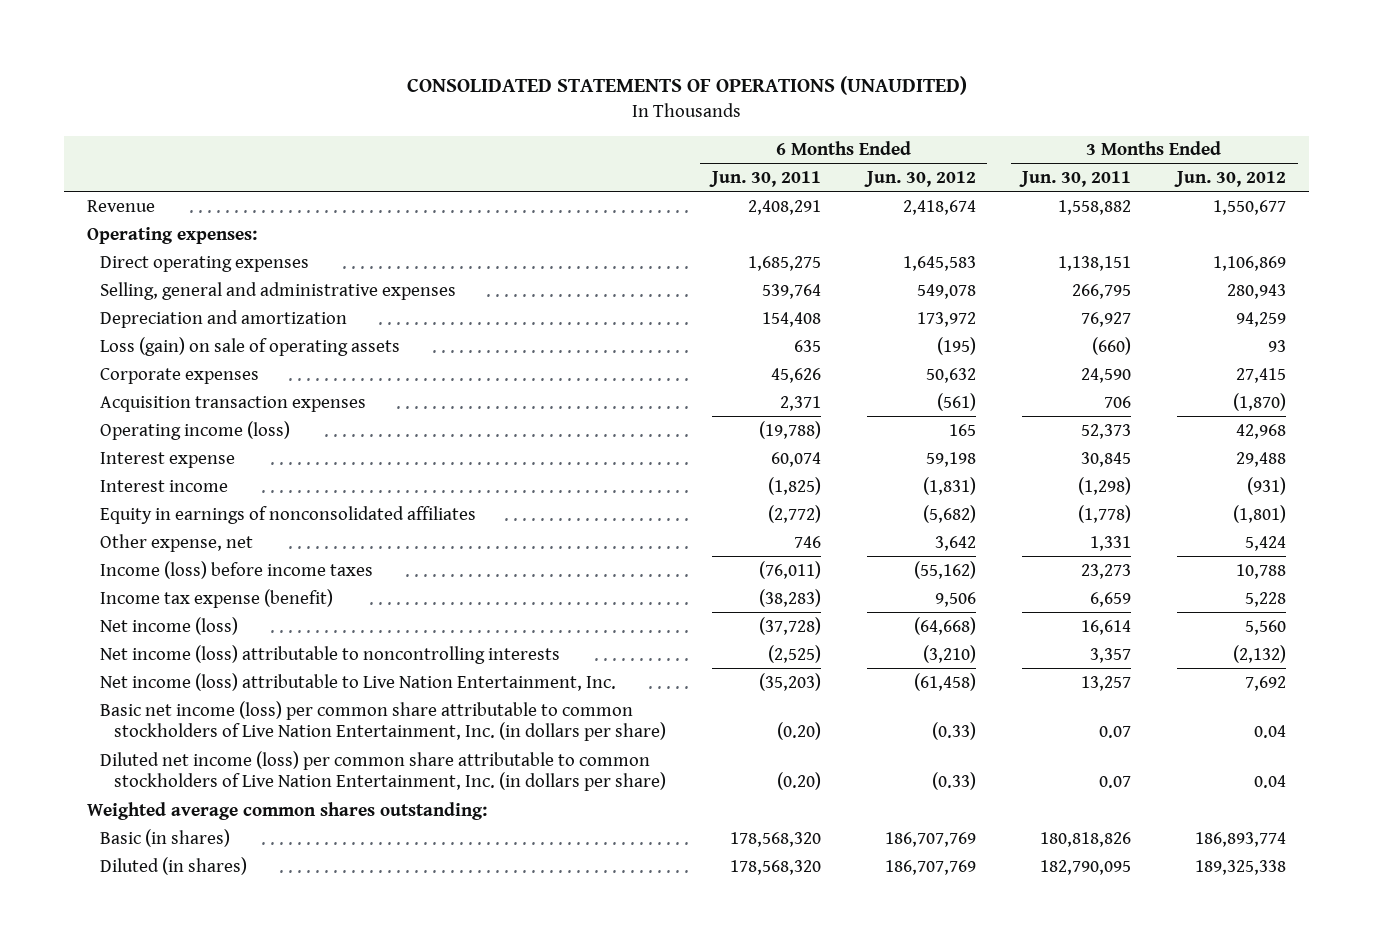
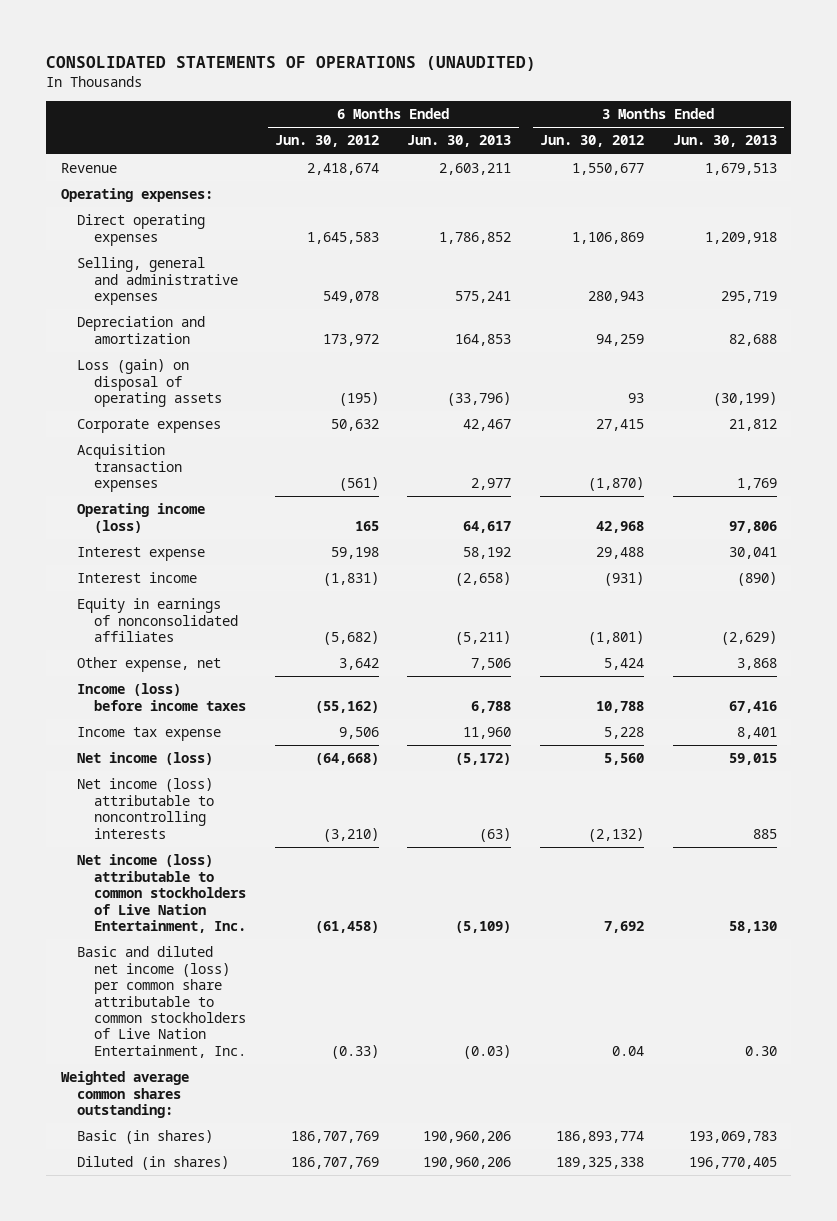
- | 6 Months Ended Jun. 30, 2011 | 6 Months Ended Jun. 30, 2012 | 3 Months Ended Jun. 30, 2011 | 3 Months Ended Jun. 30, 2012
+ | 6 Months Ended Jun. 30, 2012 | 6 Months Ended Jun. 30, 2013 | 3 Months Ended Jun. 30, 2012 | 3 Months Ended Jun. 30, 2013
- Loss (gain) on sale of operating assets | 635 | (195) | (660) | 93
+ Loss (gain) on disposal of operating assets | (195) | (33,796) | 93 | (30,199)
- Income tax expense (benefit) | (38,283) | 9,506 | 6,659 | 5,228
+ Income tax expense | 9,506 | 11,960 | 5,228 | 8,401
- Net income (loss) attributable to Live Nation Entertainment, Inc. | (35,203) | (61,458) | 13,257 | 7,692
- Basic net income (loss) per common share attributable to common stockholders of Live Nation Entertainment, Inc. (in dollars per share) | (0.20) | (0.33) | 0.07 | 0.04
- Diluted net income (loss) per common share attributable to common stockholders of Live Nation Entertainment, Inc. (in dollars per share) | (0.20) | (0.33) | 0.07 | 0.04
+ Net income (loss) attributable to common stockholders of Live Nation Entertainment, Inc. | (61,458) | (5,109) | 7,692 | 58,130
+ Basic and diluted net income (loss) per common share attributable to common stockholders of Live Nation Entertainment, Inc. | (0.33) | (0.03) | 0.04 | 0.30

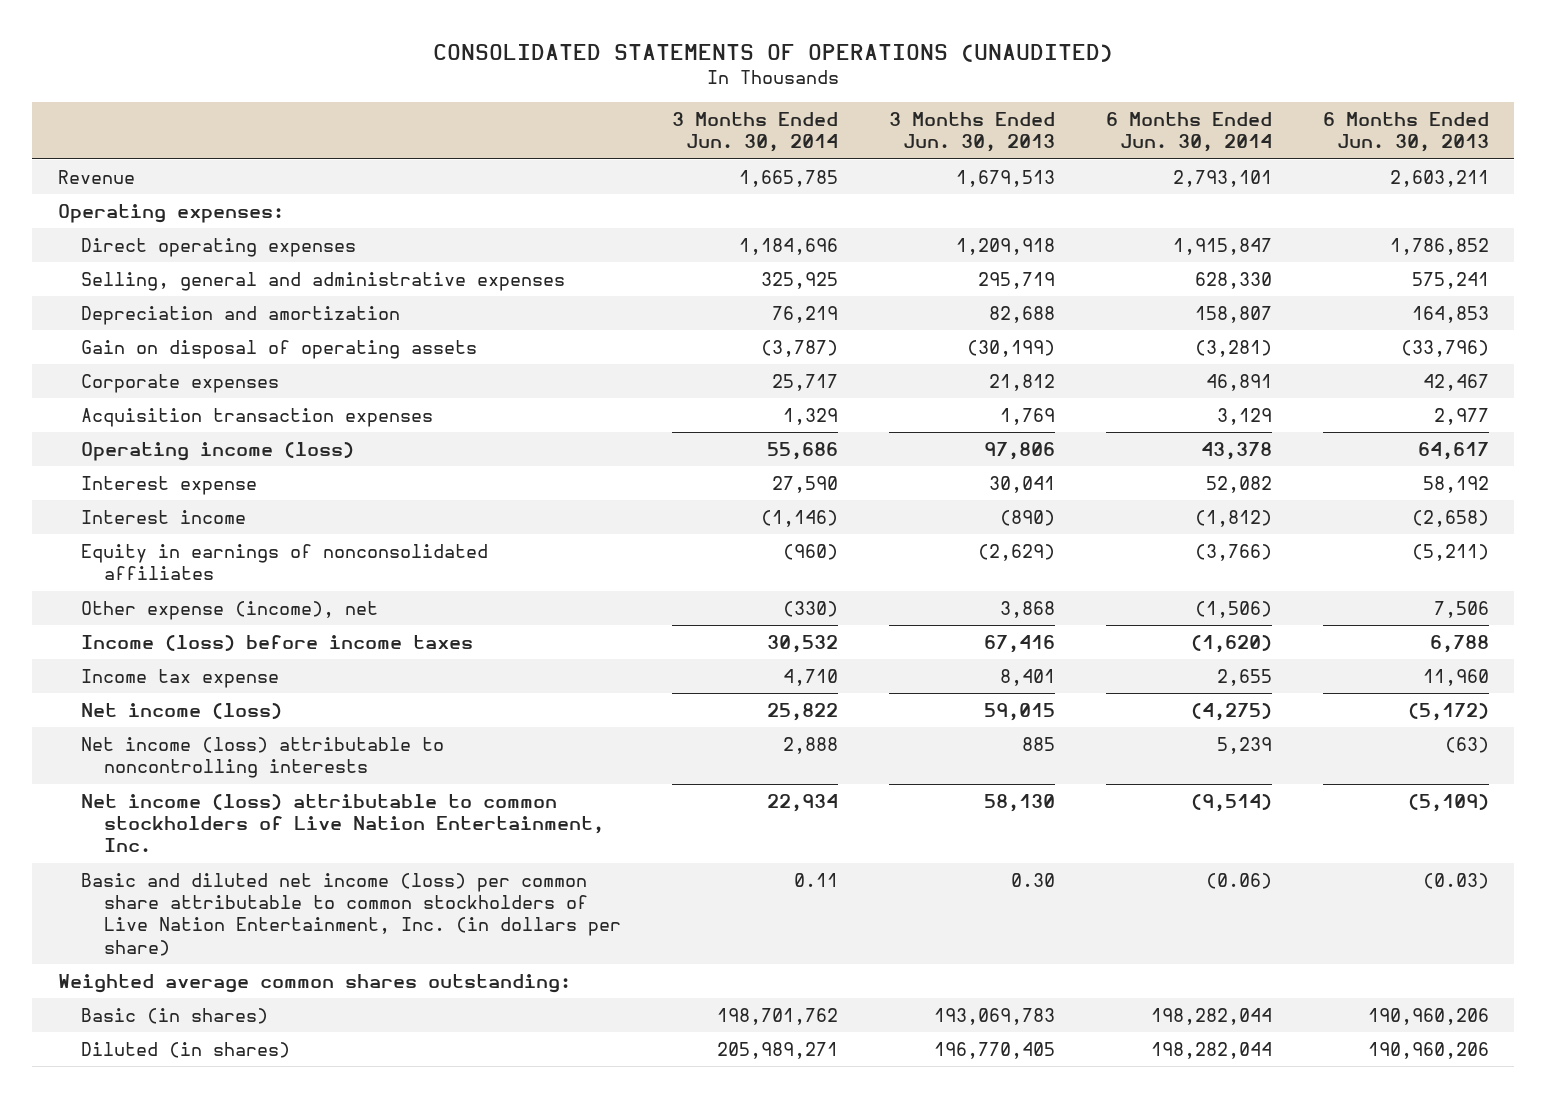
- | 6 Months Ended Jun. 30, 2012 | 6 Months Ended Jun. 30, 2013 | 3 Months Ended Jun. 30, 2012 | 3 Months Ended Jun. 30, 2013
+ | 3 Months Ended Jun. 30, 2014 | 3 Months Ended Jun. 30, 2013 | 6 Months Ended Jun. 30, 2014 | 6 Months Ended Jun. 30, 2013
- Loss (gain) on disposal of operating assets | (195) | (33,796) | 93 | (30,199)
+ Gain on disposal of operating assets | (3,787) | (30,199) | (3,281) | (33,796)
- Other expense, net | 3,642 | 7,506 | 5,424 | 3,868
+ Other expense (income), net | (330) | 3,868 | (1,506) | 7,506
- Basic and diluted net income (loss) per common share attributable to common stockholders of Live Nation Entertainment, Inc. | (0.33) | (0.03) | 0.04 | 0.30
+ Basic and diluted net income (loss) per common share attributable to common stockholders of Live Nation Entertainment, Inc. (in dollars per share) | 0.11 | 0.30 | (0.06) | (0.03)

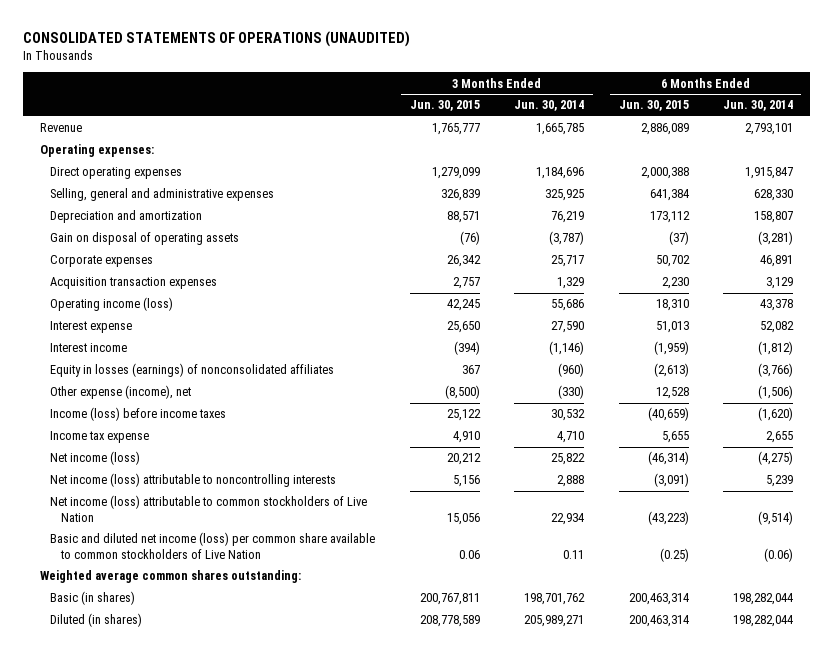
- | 3 Months Ended Jun. 30, 2014 | 3 Months Ended Jun. 30, 2013 | 6 Months Ended Jun. 30, 2014 | 6 Months Ended Jun. 30, 2013
+ | 3 Months Ended Jun. 30, 2015 | 3 Months Ended Jun. 30, 2014 | 6 Months Ended Jun. 30, 2015 | 6 Months Ended Jun. 30, 2014
- Equity in earnings of nonconsolidated affiliates | (960) | (2,629) | (3,766) | (5,211)
+ Equity in losses (earnings) of nonconsolidated affiliates | 367 | (960) | (2,613) | (3,766)
- Net income (loss) attributable to common stockholders of Live Nation Entertainment, Inc. | 22,934 | 58,130 | (9,514) | (5,109)
- Basic and diluted net income (loss) per common share attributable to common stockholders of Live Nation Entertainment, Inc. (in dollars per share) | 0.11 | 0.30 | (0.06) | (0.03)
+ Net income (loss) attributable to common stockholders of Live Nation | 15,056 | 22,934 | (43,223) | (9,514)
+ Basic and diluted net income (loss) per common share available to common stockholders of Live Nation | 0.06 | 0.11 | (0.25) | (0.06)

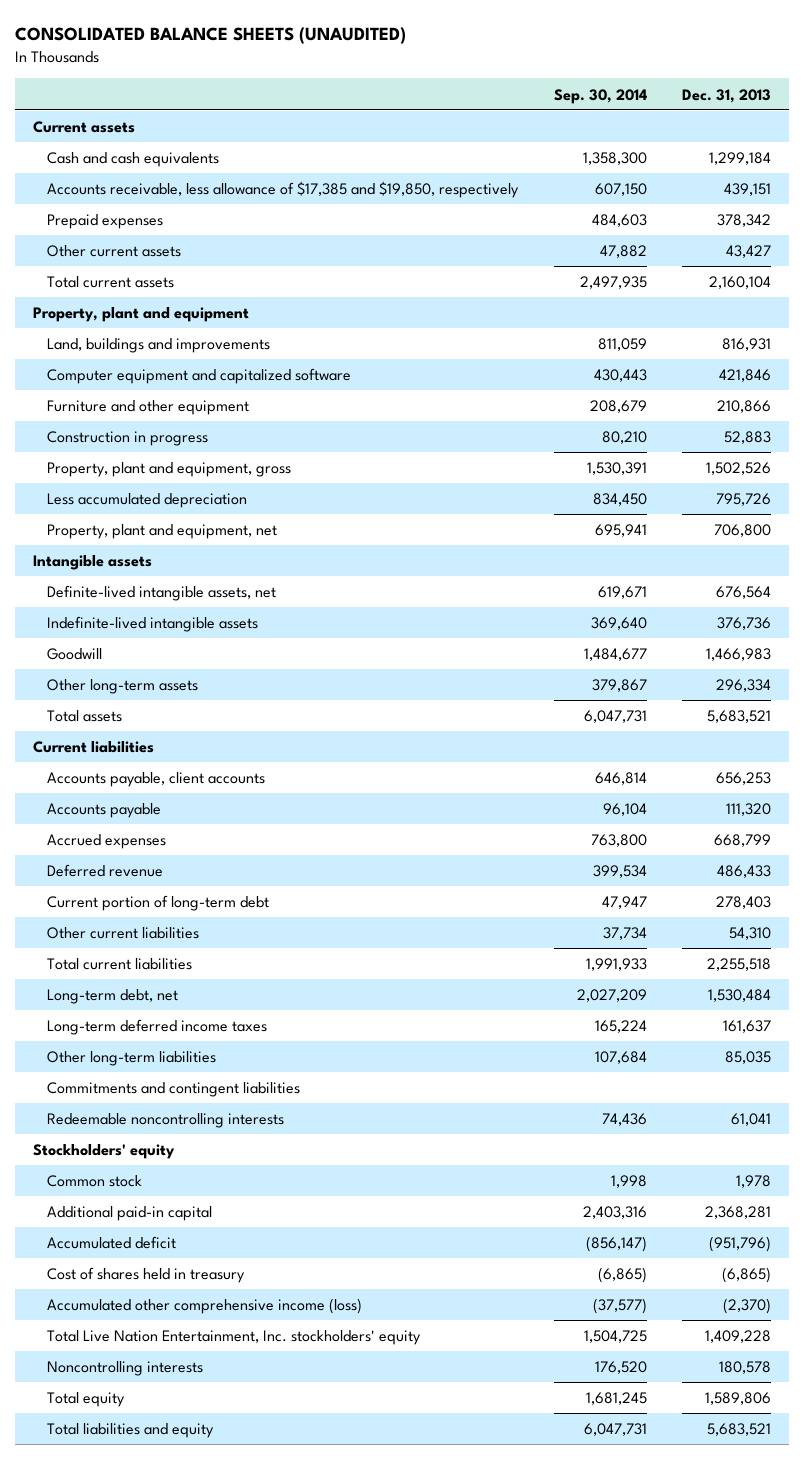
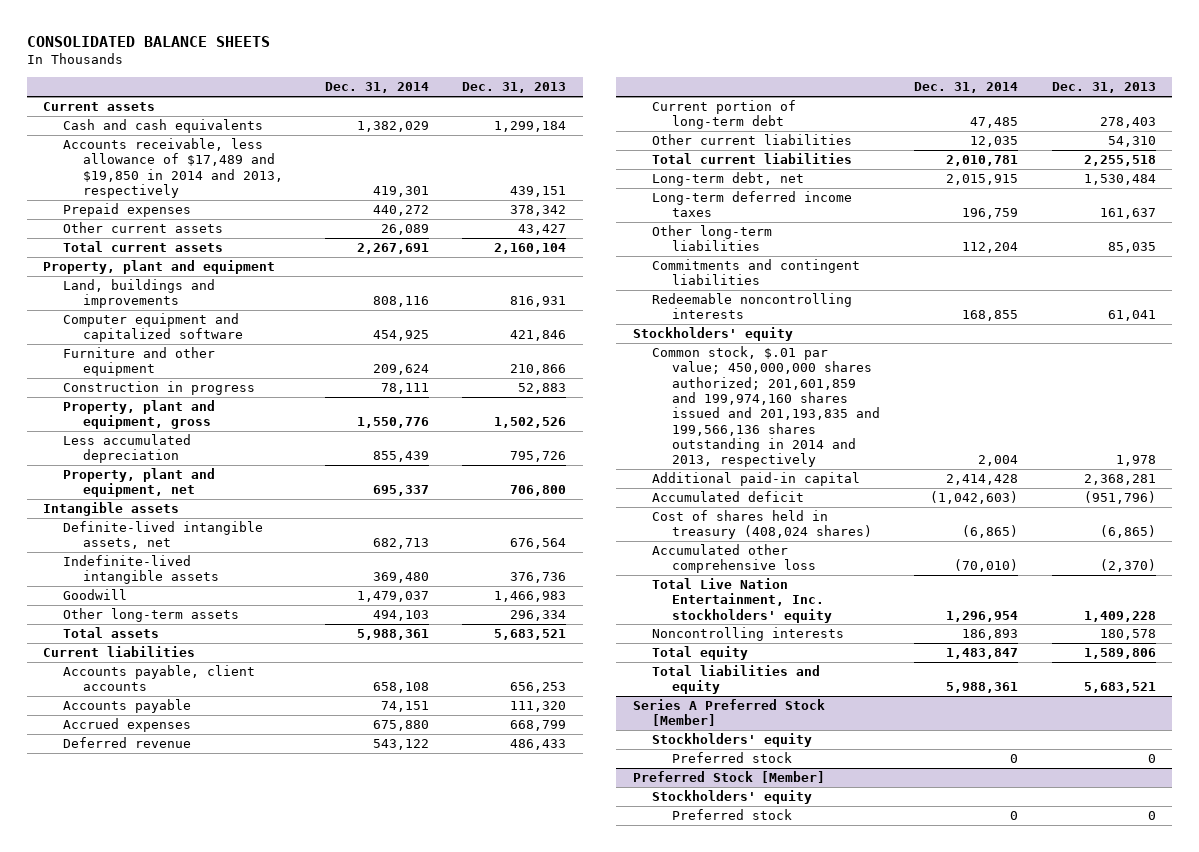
- CONSOLIDATED BALANCE SHEETS (UNAUDITED)
+ CONSOLIDATED BALANCE SHEETS
- | Sep. 30, 2014 | Dec. 31, 2013
+ | Dec. 31, 2014 | Dec. 31, 2013
- Accounts receivable, less allowance of $17,385 and $19,850, respectively | 607,150 | 439,151
+ Accounts receivable, less allowance of $17,489 and $19,850 in 2014 and 2013, respectively | 419,301 | 439,151
- Common stock | 1,998 | 1,978
+ Common stock, $.01 par value; 450,000,000 shares authorized; 201,601,859 and 199,974,160 shares issued and 201,193,835 and 199,566,136 shares outstanding in 2014 and 2013, respectively | 2,004 | 1,978
- Cost of shares held in treasury | (6,865) | (6,865)
- Accumulated other comprehensive income (loss) | (37,577) | (2,370)
+ Cost of shares held in treasury (408,024 shares) | (6,865) | (6,865)
+ Accumulated other comprehensive loss | (70,010) | (2,370)
+ Series A Preferred Stock [Member]
+ Stockholders' equity
+ Preferred stock | 0 | 0
+ Preferred Stock [Member]
+ Stockholders' equity
+ Preferred stock | 0 | 0

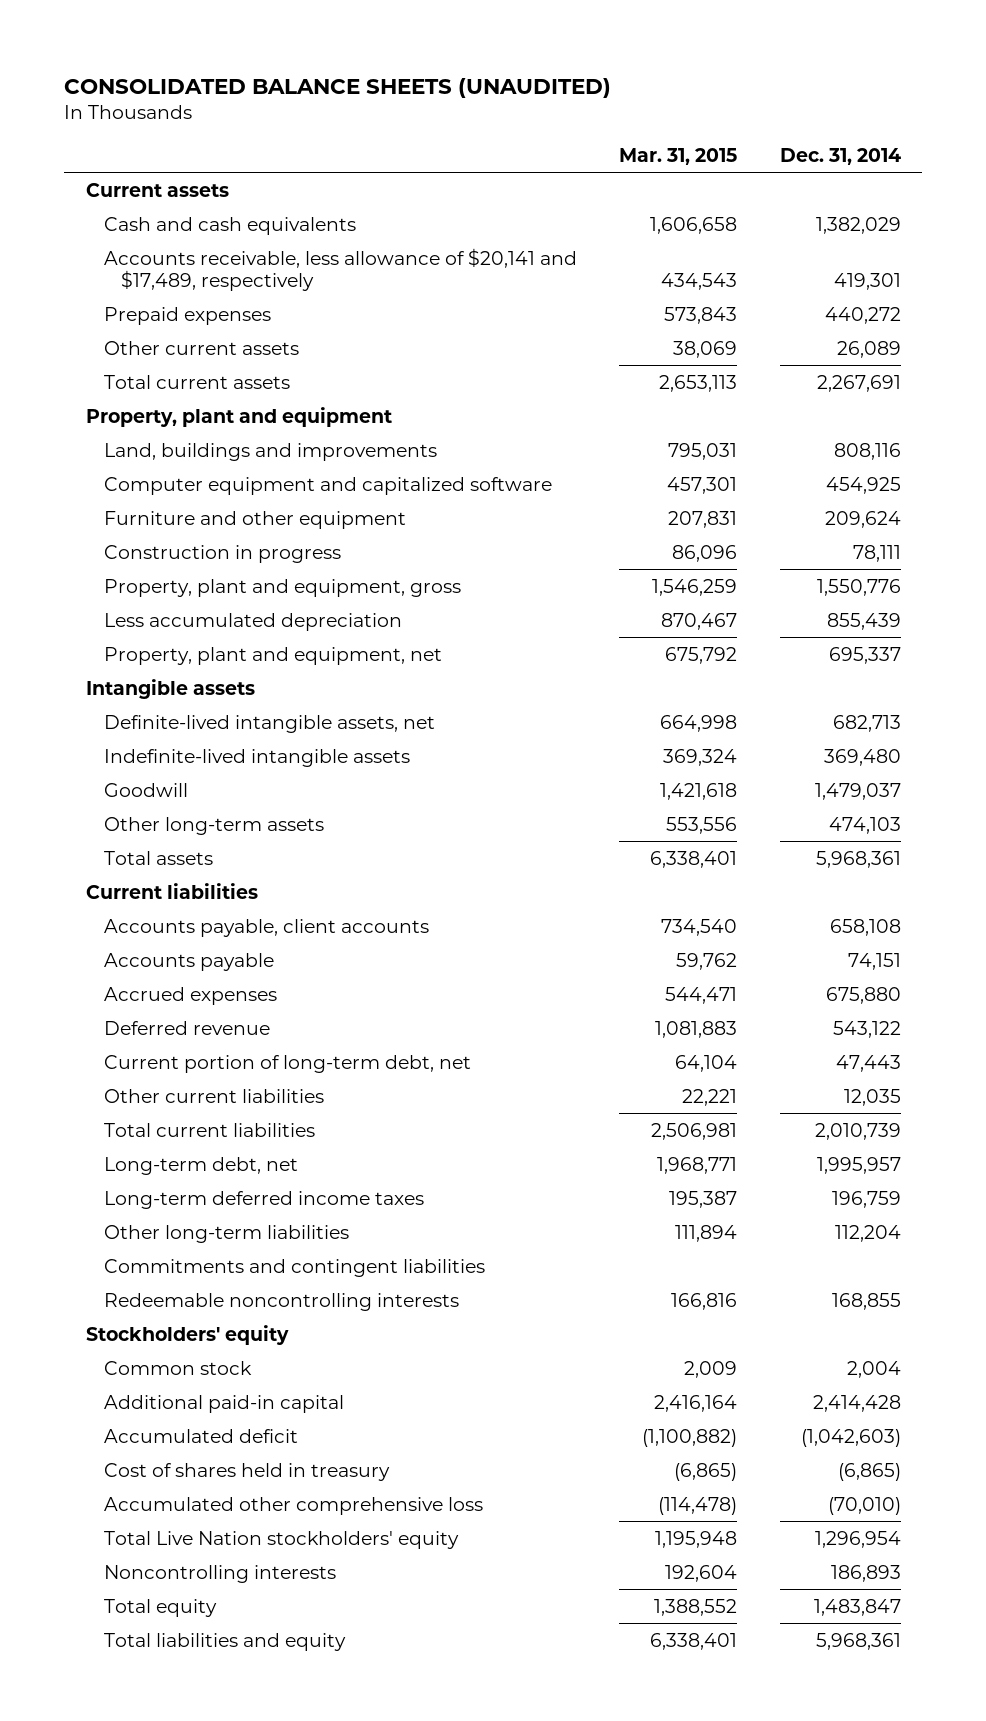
- CONSOLIDATED BALANCE SHEETS
+ CONSOLIDATED BALANCE SHEETS (UNAUDITED)
- | Dec. 31, 2014 | Dec. 31, 2013
+ | Mar. 31, 2015 | Dec. 31, 2014
- Accounts receivable, less allowance of $17,489 and $19,850 in 2014 and 2013, respectively | 419,301 | 439,151
+ Accounts receivable, less allowance of $20,141 and $17,489, respectively | 434,543 | 419,301
- Other long-term assets | 494,103 | 296,334
- Total assets | 5,988,361 | 5,683,521
+ Other long-term assets | 553,556 | 474,103
+ Total assets | 6,338,401 | 5,968,361
- Current portion of long-term debt | 47,485 | 278,403
+ Current portion of long-term debt, net | 64,104 | 47,443
- Total current liabilities | 2,010,781 | 2,255,518
- Long-term debt, net | 2,015,915 | 1,530,484
+ Total current liabilities | 2,506,981 | 2,010,739
+ Long-term debt, net | 1,968,771 | 1,995,957
- Common stock, $.01 par value; 450,000,000 shares authorized; 201,601,859 and 199,974,160 shares issued and 201,193,835 and 199,566,136 shares outstanding in 2014 and 2013, respectively | 2,004 | 1,978
+ Common stock | 2,009 | 2,004
- Cost of shares held in treasury (408,024 shares) | (6,865) | (6,865)
+ Cost of shares held in treasury | (6,865) | (6,865)
- Total Live Nation Entertainment, Inc. stockholders' equity | 1,296,954 | 1,409,228
+ Total Live Nation stockholders' equity | 1,195,948 | 1,296,954
- Total liabilities and equity | 5,988,361 | 5,683,521
- Series A Preferred Stock [Member]
- Stockholders' equity
- Preferred stock | 0 | 0
- Preferred Stock [Member]
- Stockholders' equity
- Preferred stock | 0 | 0
+ Total liabilities and equity | 6,338,401 | 5,968,361

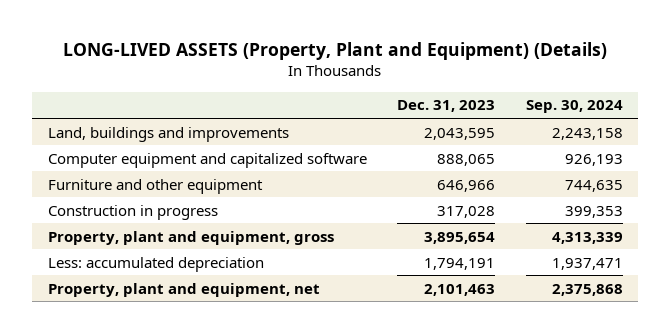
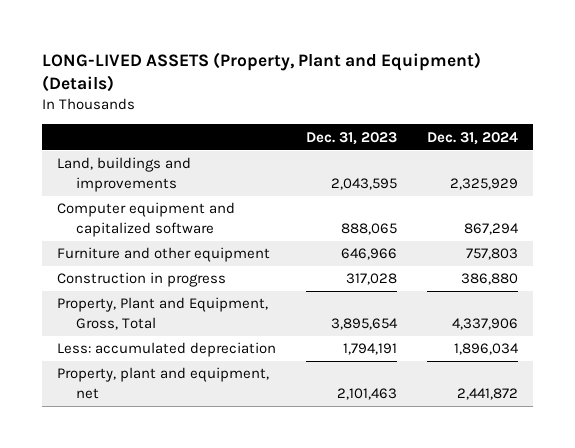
- | Dec. 31, 2023 | Sep. 30, 2024
+ | Dec. 31, 2023 | Dec. 31, 2024
- Property, plant and equipment, gross | 3,895,654 | 4,313,339
+ Property, Plant and Equipment, Gross, Total | 3,895,654 | 4,337,906

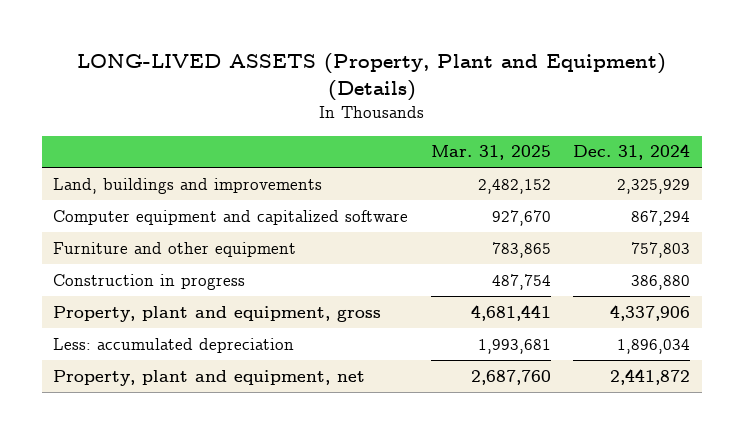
- | Dec. 31, 2023 | Dec. 31, 2024
+ | Mar. 31, 2025 | Dec. 31, 2024
- Property, Plant and Equipment, Gross, Total | 3,895,654 | 4,337,906
+ Property, plant and equipment, gross | 4,681,441 | 4,337,906

